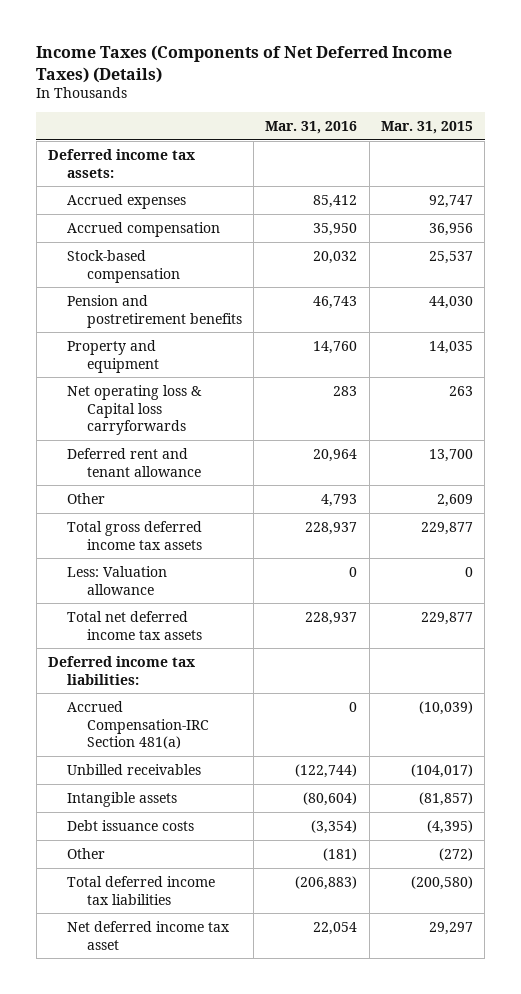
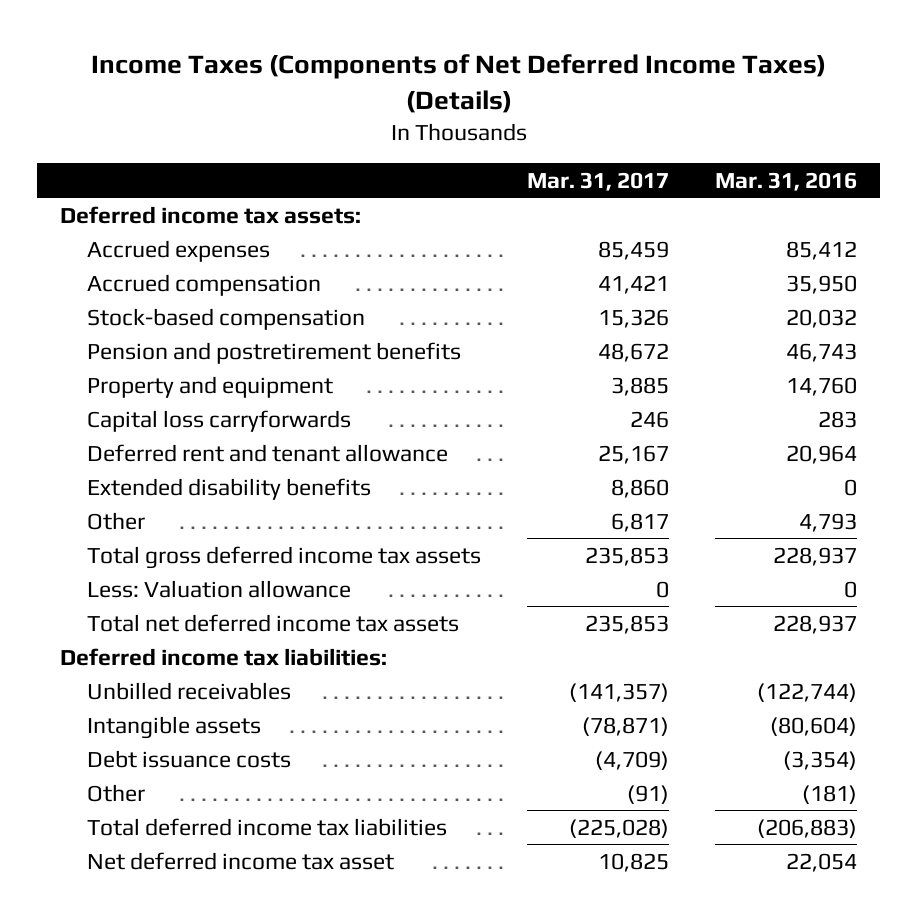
- | Mar. 31, 2016 | Mar. 31, 2015
+ | Mar. 31, 2017 | Mar. 31, 2016
- Net operating loss & Capital loss carryforwards | 283 | 263
+ Capital loss carryforwards | 246 | 283
+ Extended disability benefits | 8,860 | 0
- Accrued Compensation-IRC Section 481(a) | 0 | (10,039)

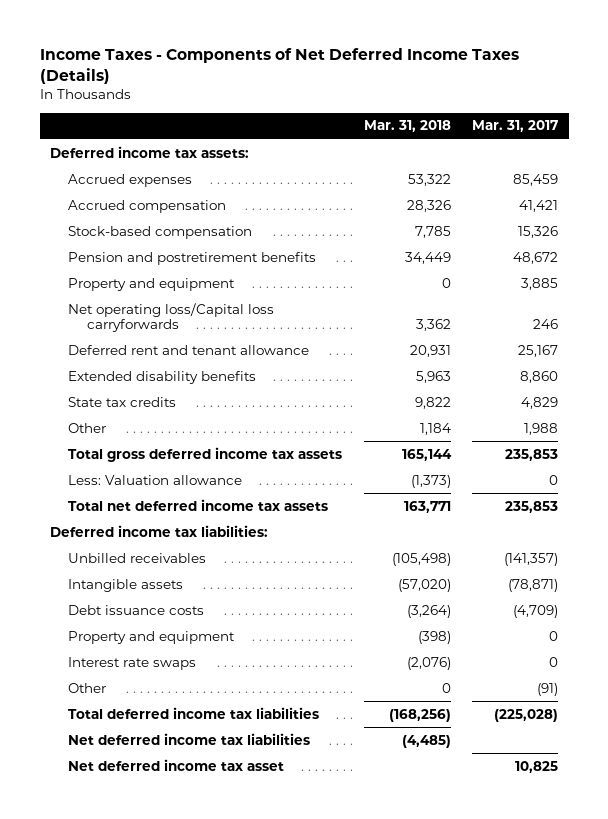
- Income Taxes (Components of Net Deferred Income Taxes) (Details)
+ Income Taxes - Components of Net Deferred Income Taxes (Details)
- | Mar. 31, 2017 | Mar. 31, 2016
+ | Mar. 31, 2018 | Mar. 31, 2017
- Capital loss carryforwards | 246 | 283
+ Net operating loss/Capital loss carryforwards | 3,362 | 246
- Other | 6,817 | 4,793
+ State tax credits | 9,822 | 4,829
+ Other | 1,184 | 1,988
+ Property and equipment | (398) | 0
+ Interest rate swaps | (2,076) | 0
+ Net deferred income tax liabilities | (4,485) |

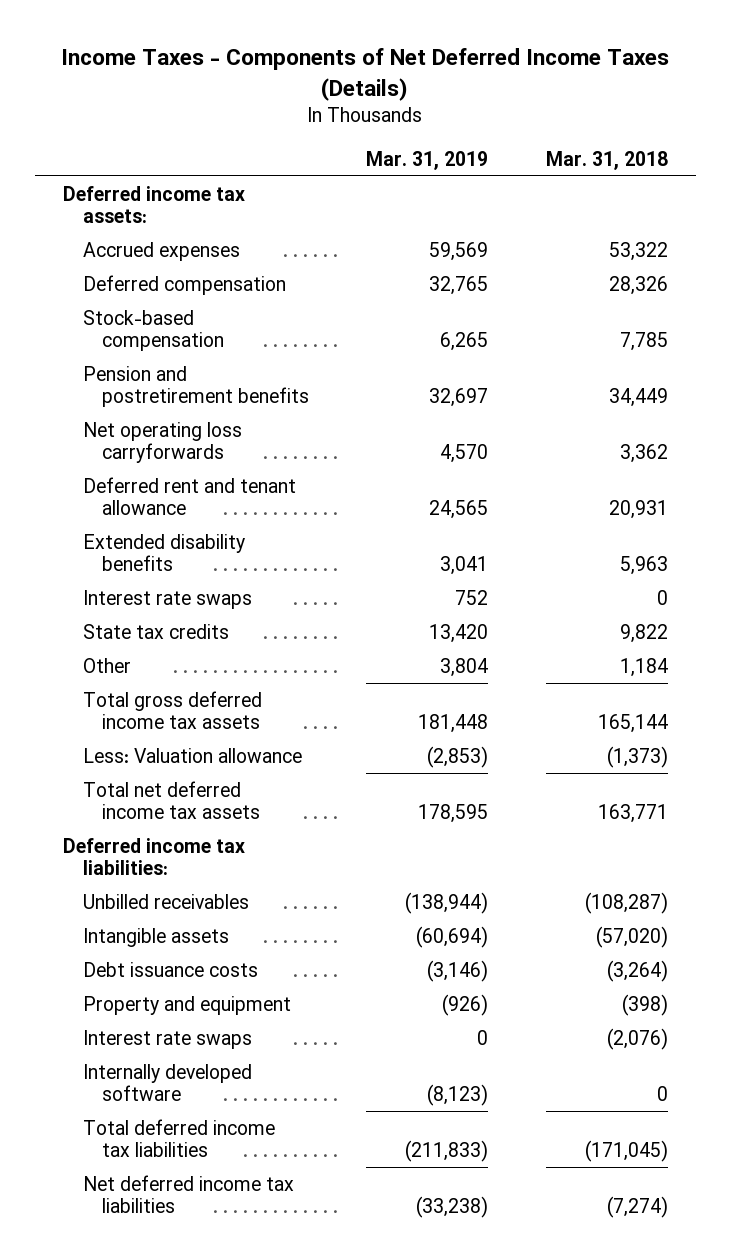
- | Mar. 31, 2018 | Mar. 31, 2017
+ | Mar. 31, 2019 | Mar. 31, 2018
- Accrued compensation | 28,326 | 41,421
+ Deferred compensation | 32,765 | 28,326
- Property and equipment | 0 | 3,885
- Net operating loss/Capital loss carryforwards | 3,362 | 246
+ Net operating loss carryforwards | 4,570 | 3,362
+ Interest rate swaps | 752 | 0
- Unbilled receivables | (105,498) | (141,357)
+ Unbilled receivables | (138,944) | (108,287)
- Other | 0 | (91)
- Total deferred income tax liabilities | (168,256) | (225,028)
- Net deferred income tax liabilities | (4,485) |
- Net deferred income tax asset | | 10,825
+ Internally developed software | (8,123) | 0
+ Total deferred income tax liabilities | (211,833) | (171,045)
+ Net deferred income tax liabilities | (33,238) | (7,274)

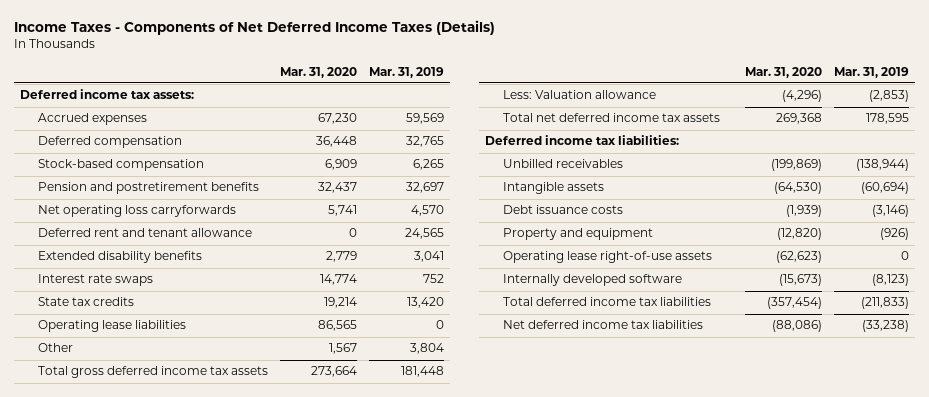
- | Mar. 31, 2019 | Mar. 31, 2018
+ | Mar. 31, 2020 | Mar. 31, 2019
+ Operating lease liabilities | 86,565 | 0
- Interest rate swaps | 0 | (2,076)
+ Operating lease right-of-use assets | (62,623) | 0

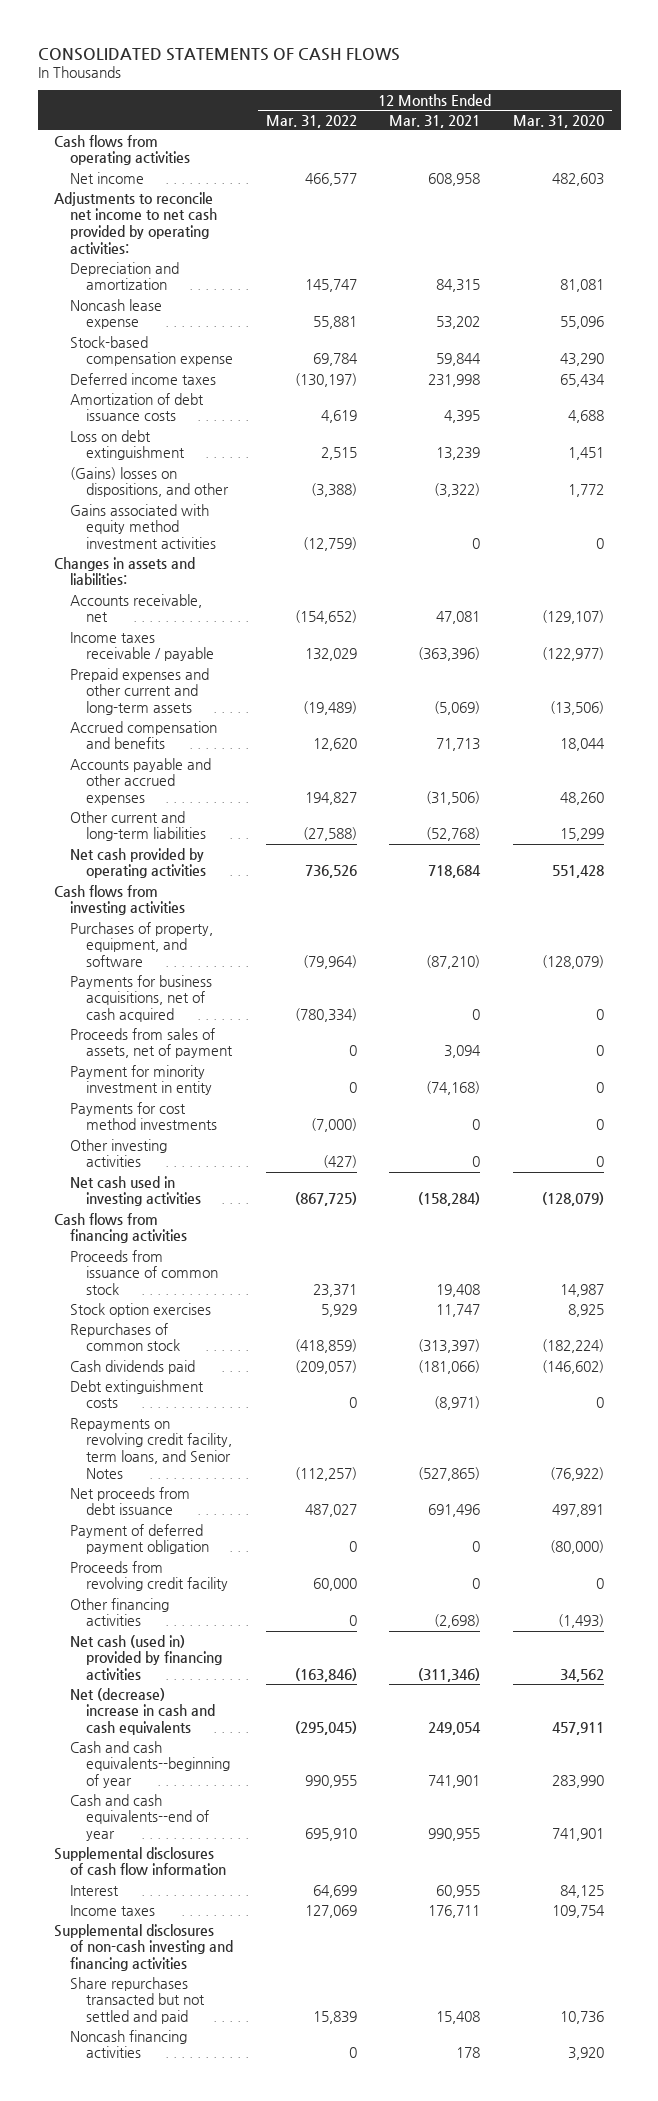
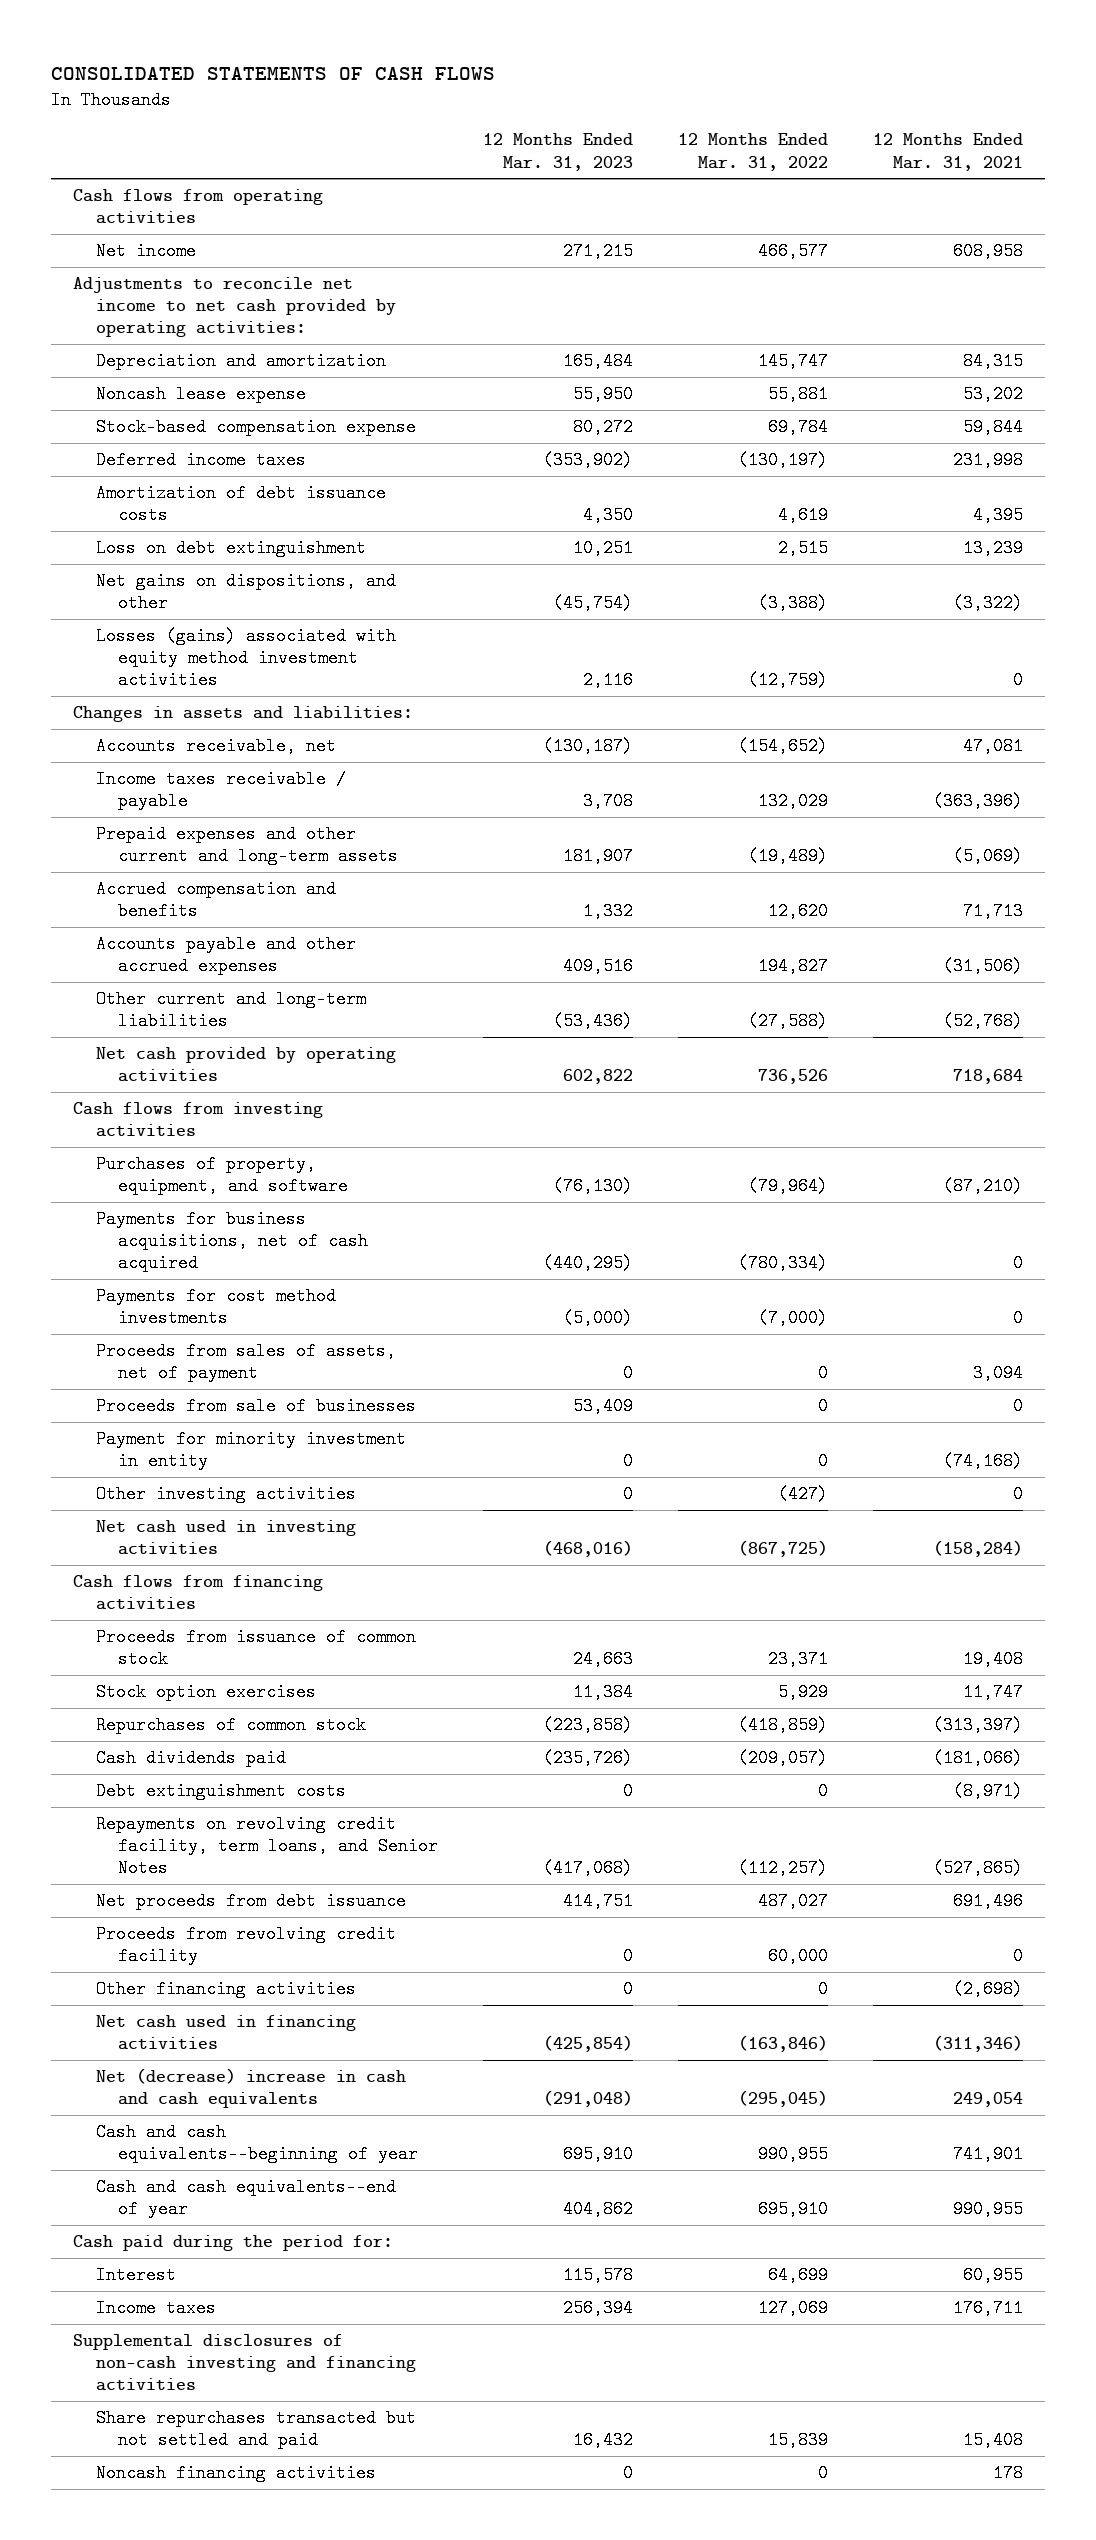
- | 12 Months Ended Mar. 31, 2022 | 12 Months Ended Mar. 31, 2021 | 12 Months Ended Mar. 31, 2020
+ | 12 Months Ended Mar. 31, 2023 | 12 Months Ended Mar. 31, 2022 | 12 Months Ended Mar. 31, 2021
- (Gains) losses on dispositions, and other | (3,388) | (3,322) | 1,772
- Gains associated with equity method investment activities | (12,759) | 0 | 0
+ Net gains on dispositions, and other | (45,754) | (3,388) | (3,322)
+ Losses (gains) associated with equity method investment activities | 2,116 | (12,759) | 0
moved up: Payments for cost method investments | (5,000) | (7,000) | 0
+ Proceeds from sale of businesses | 53,409 | 0 | 0
- Payment of deferred payment obligation | 0 | 0 | (80,000)
- Net cash (used in) provided by financing activities | (163,846) | (311,346) | 34,562
+ Net cash used in financing activities | (425,854) | (163,846) | (311,346)
- Supplemental disclosures of cash flow information
+ Cash paid during the period for:

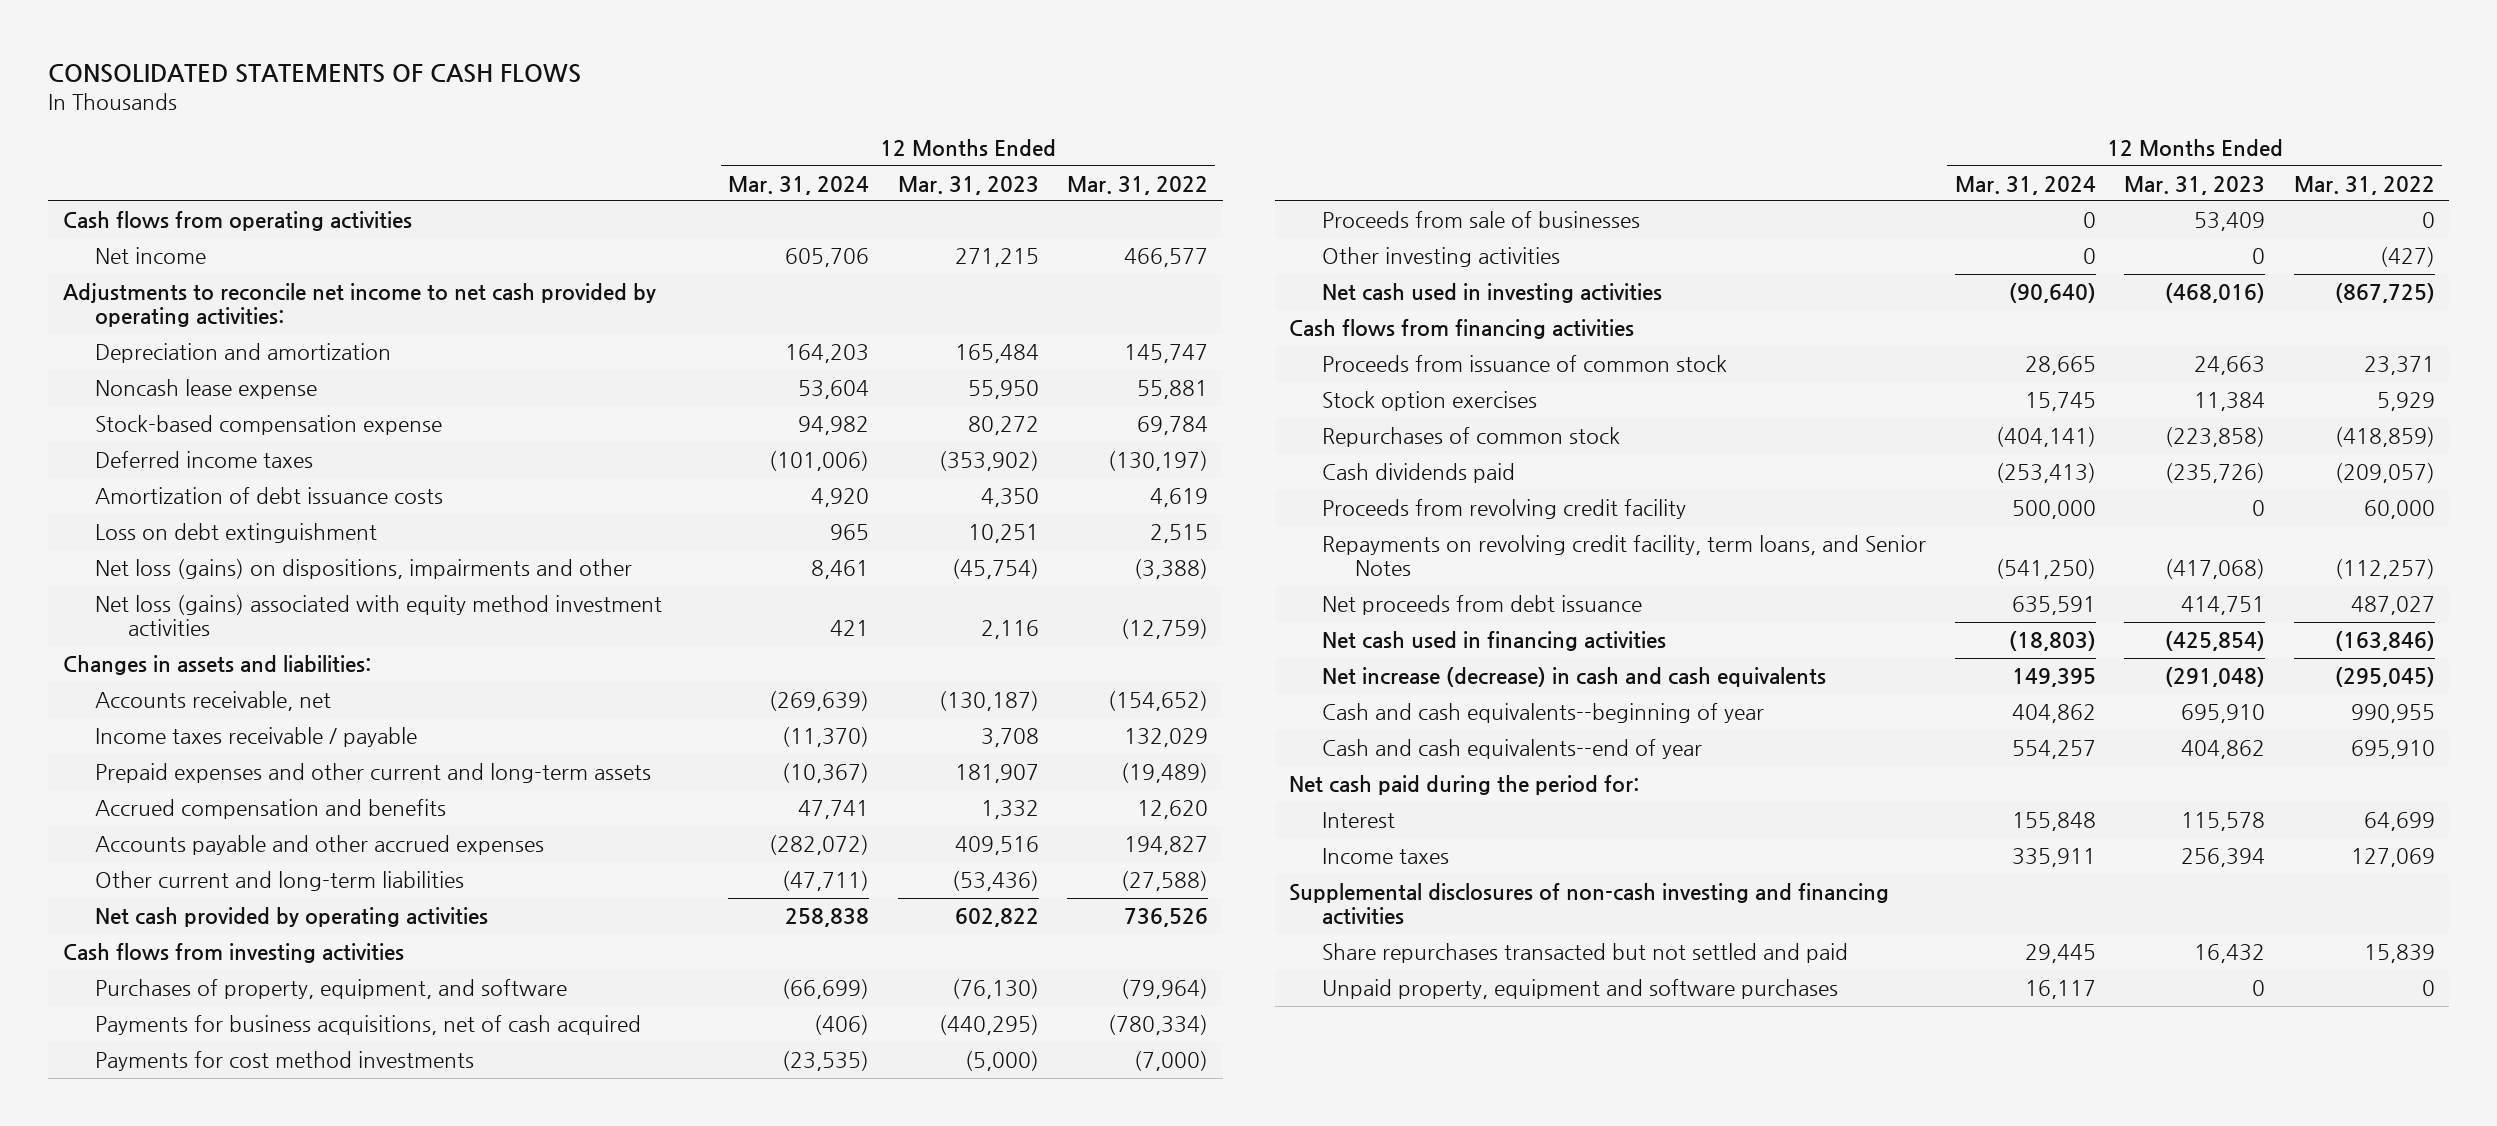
- | 12 Months Ended Mar. 31, 2023 | 12 Months Ended Mar. 31, 2022 | 12 Months Ended Mar. 31, 2021
+ | 12 Months Ended Mar. 31, 2024 | 12 Months Ended Mar. 31, 2023 | 12 Months Ended Mar. 31, 2022
- Net gains on dispositions, and other | (45,754) | (3,388) | (3,322)
- Losses (gains) associated with equity method investment activities | 2,116 | (12,759) | 0
+ Net loss (gains) on dispositions, impairments and other | 8,461 | (45,754) | (3,388)
+ Net loss (gains) associated with equity method investment activities | 421 | 2,116 | (12,759)
- Proceeds from sales of assets, net of payment | 0 | 0 | 3,094
- Payment for minority investment in entity | 0 | 0 | (74,168)
- Debt extinguishment costs | 0 | 0 | (8,971)
moved up: Proceeds from revolving credit facility | 500,000 | 0 | 60,000
- Other financing activities | 0 | 0 | (2,698)
- Net (decrease) increase in cash and cash equivalents | (291,048) | (295,045) | 249,054
+ Net increase (decrease) in cash and cash equivalents | 149,395 | (291,048) | (295,045)
- Cash paid during the period for:
+ Net cash paid during the period for:
- Noncash financing activities | 0 | 0 | 178
+ Unpaid property, equipment and software purchases | 16,117 | 0 | 0

